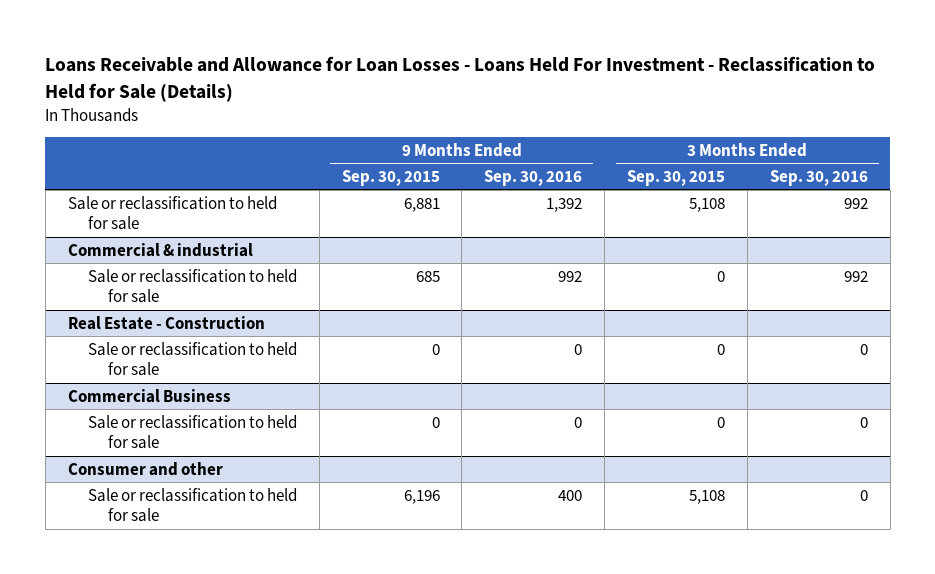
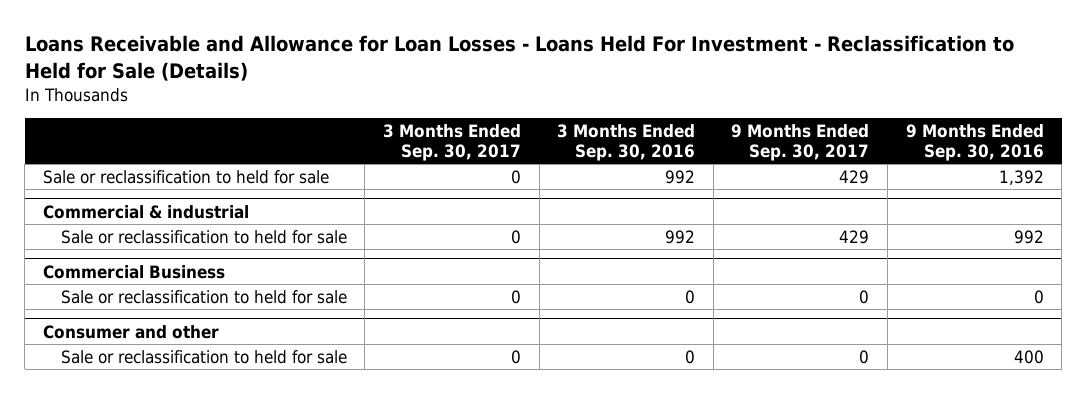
- | 9 Months Ended Sep. 30, 2015 | 9 Months Ended Sep. 30, 2016 | 3 Months Ended Sep. 30, 2015 | 3 Months Ended Sep. 30, 2016
+ | 3 Months Ended Sep. 30, 2017 | 3 Months Ended Sep. 30, 2016 | 9 Months Ended Sep. 30, 2017 | 9 Months Ended Sep. 30, 2016
- Real Estate - Construction
- Sale or reclassification to held for sale | 0 | 0 | 0 | 0

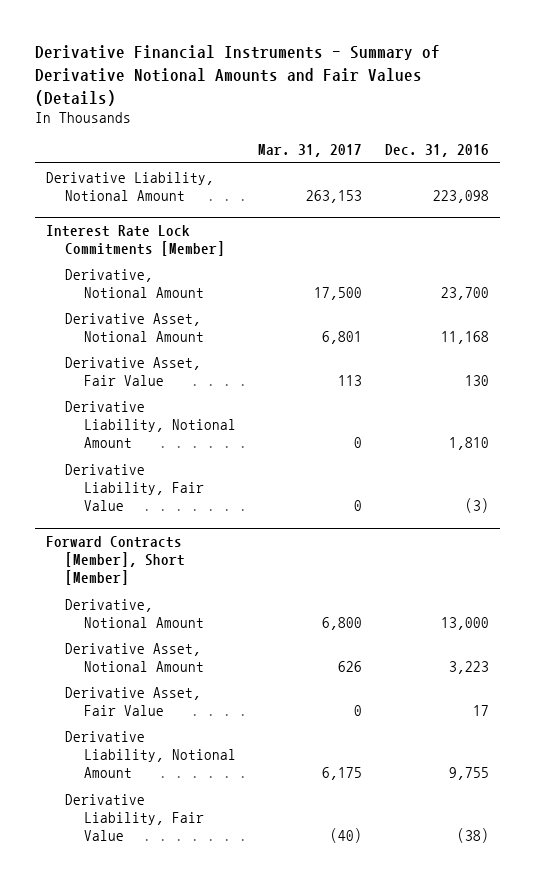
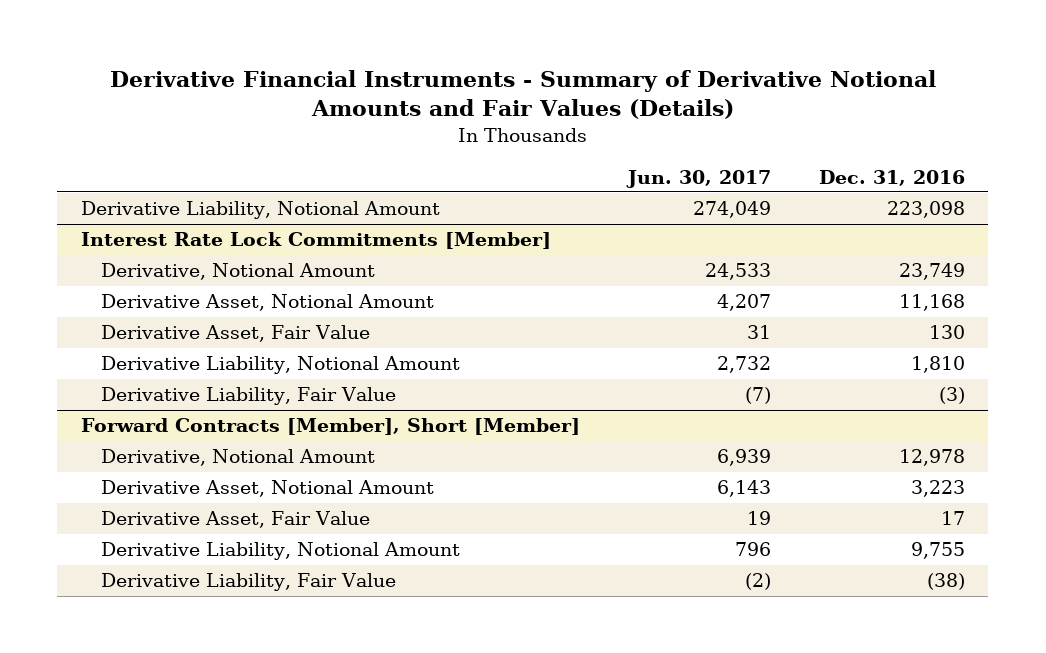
- | Mar. 31, 2017 | Dec. 31, 2016
+ | Jun. 30, 2017 | Dec. 31, 2016
@ Interest Rate Lock Commitments [Member]
- Derivative, Notional Amount | 17,500 | 23,700
+ Derivative, Notional Amount | 24,533 | 23,749
@ Forward Contracts [Member], Short [Member]
- Derivative, Notional Amount | 6,800 | 13,000
+ Derivative, Notional Amount | 6,939 | 12,978

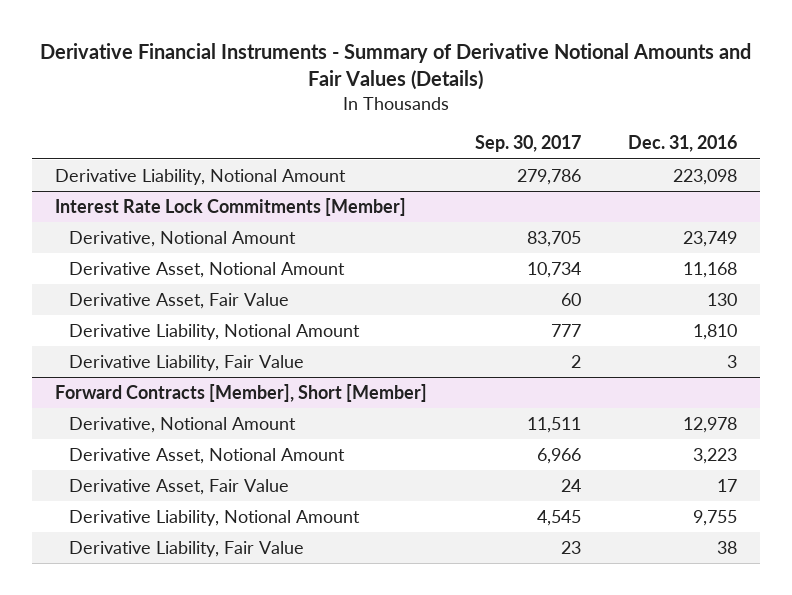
- | Jun. 30, 2017 | Dec. 31, 2016
+ | Sep. 30, 2017 | Dec. 31, 2016
@ Interest Rate Lock Commitments [Member]
- Derivative Liability, Fair Value | (7) | (3)
+ Derivative Liability, Fair Value | 2 | 3
@ Forward Contracts [Member], Short [Member]
- Derivative Liability, Fair Value | (2) | (38)
+ Derivative Liability, Fair Value | 23 | 38

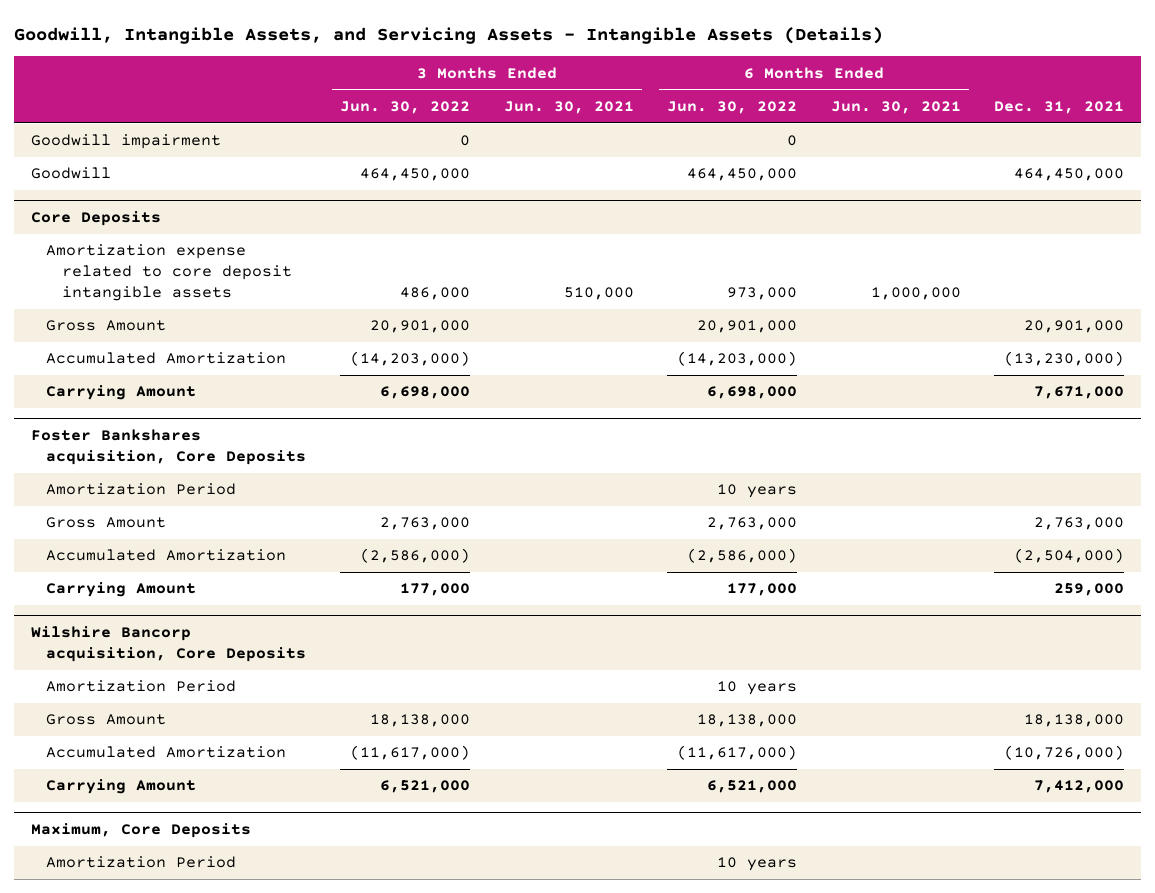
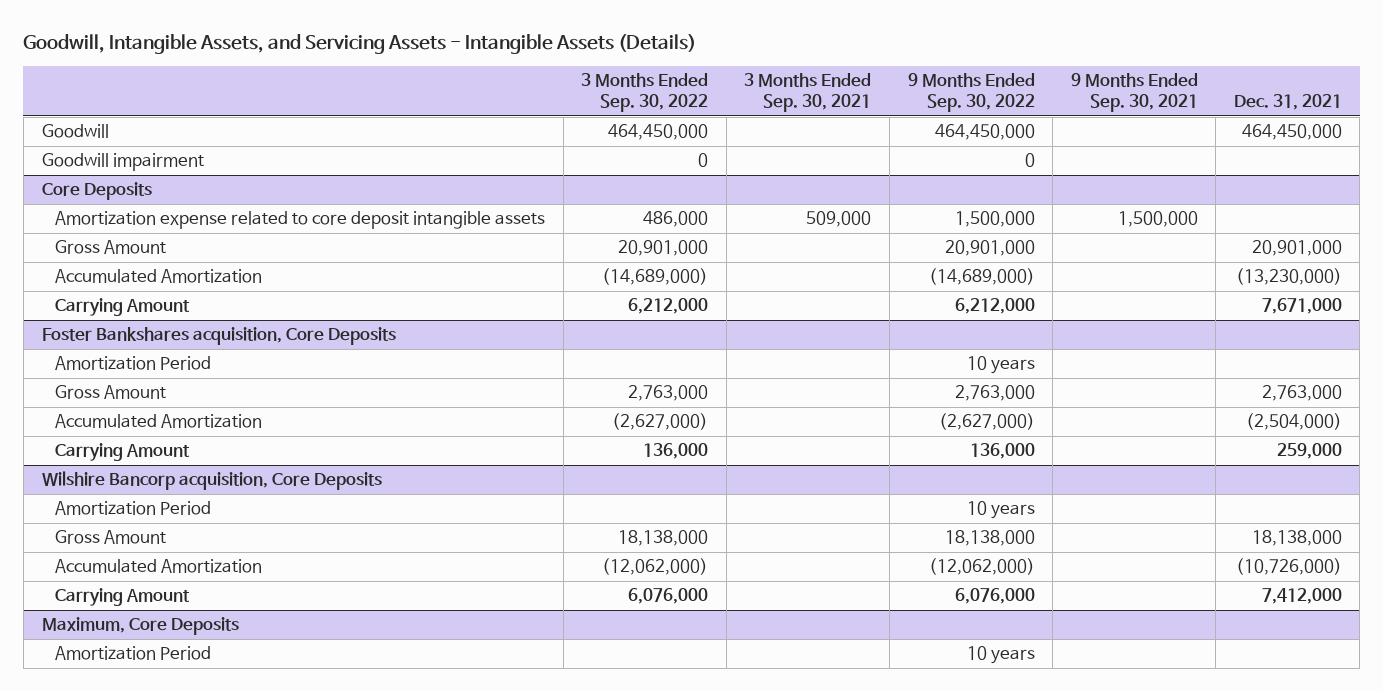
- | 3 Months Ended Jun. 30, 2022 | 3 Months Ended Jun. 30, 2021 | 6 Months Ended Jun. 30, 2022 | 6 Months Ended Jun. 30, 2021 | Dec. 31, 2021
+ | 3 Months Ended Sep. 30, 2022 | 3 Months Ended Sep. 30, 2021 | 9 Months Ended Sep. 30, 2022 | 9 Months Ended Sep. 30, 2021 | Dec. 31, 2021
moved down: Goodwill impairment | 0 | | 0 | |

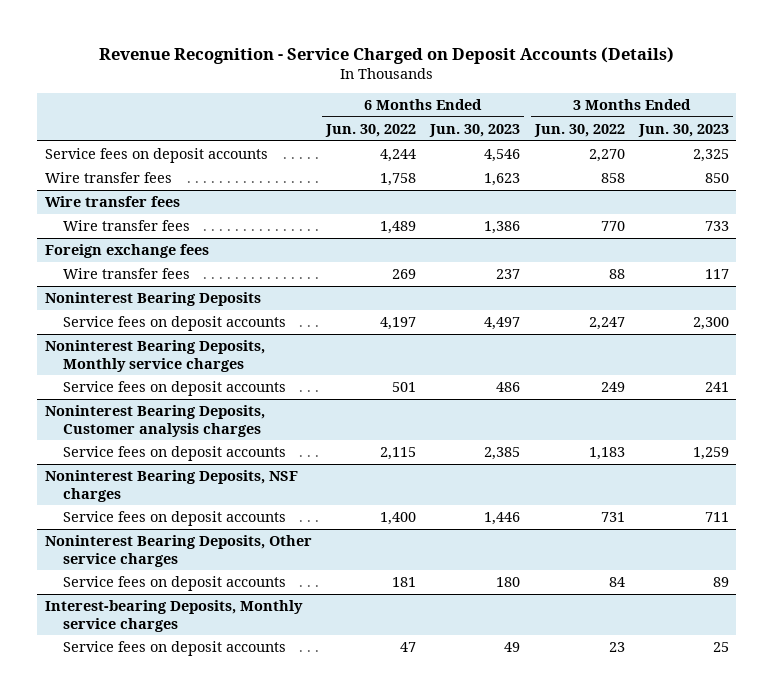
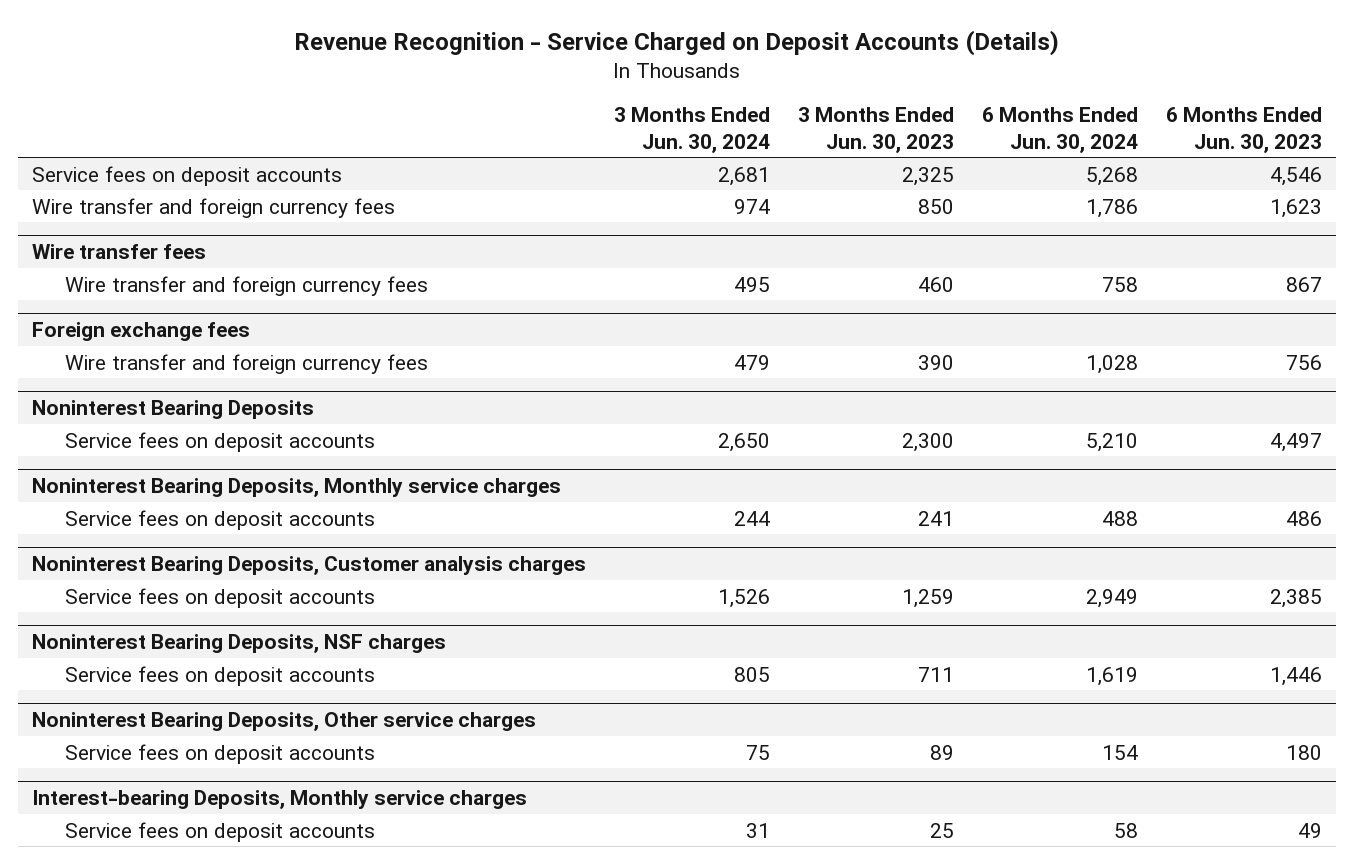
- | 6 Months Ended Jun. 30, 2022 | 6 Months Ended Jun. 30, 2023 | 3 Months Ended Jun. 30, 2022 | 3 Months Ended Jun. 30, 2023
+ | 3 Months Ended Jun. 30, 2024 | 3 Months Ended Jun. 30, 2023 | 6 Months Ended Jun. 30, 2024 | 6 Months Ended Jun. 30, 2023
- Wire transfer fees | 1,758 | 1,623 | 858 | 850
+ Wire transfer and foreign currency fees | 974 | 850 | 1,786 | 1,623
@ Wire transfer fees
- Wire transfer fees | 1,489 | 1,386 | 770 | 733
+ Wire transfer and foreign currency fees | 495 | 460 | 758 | 867
@ Foreign exchange fees
- Wire transfer fees | 269 | 237 | 88 | 117
+ Wire transfer and foreign currency fees | 479 | 390 | 1,028 | 756

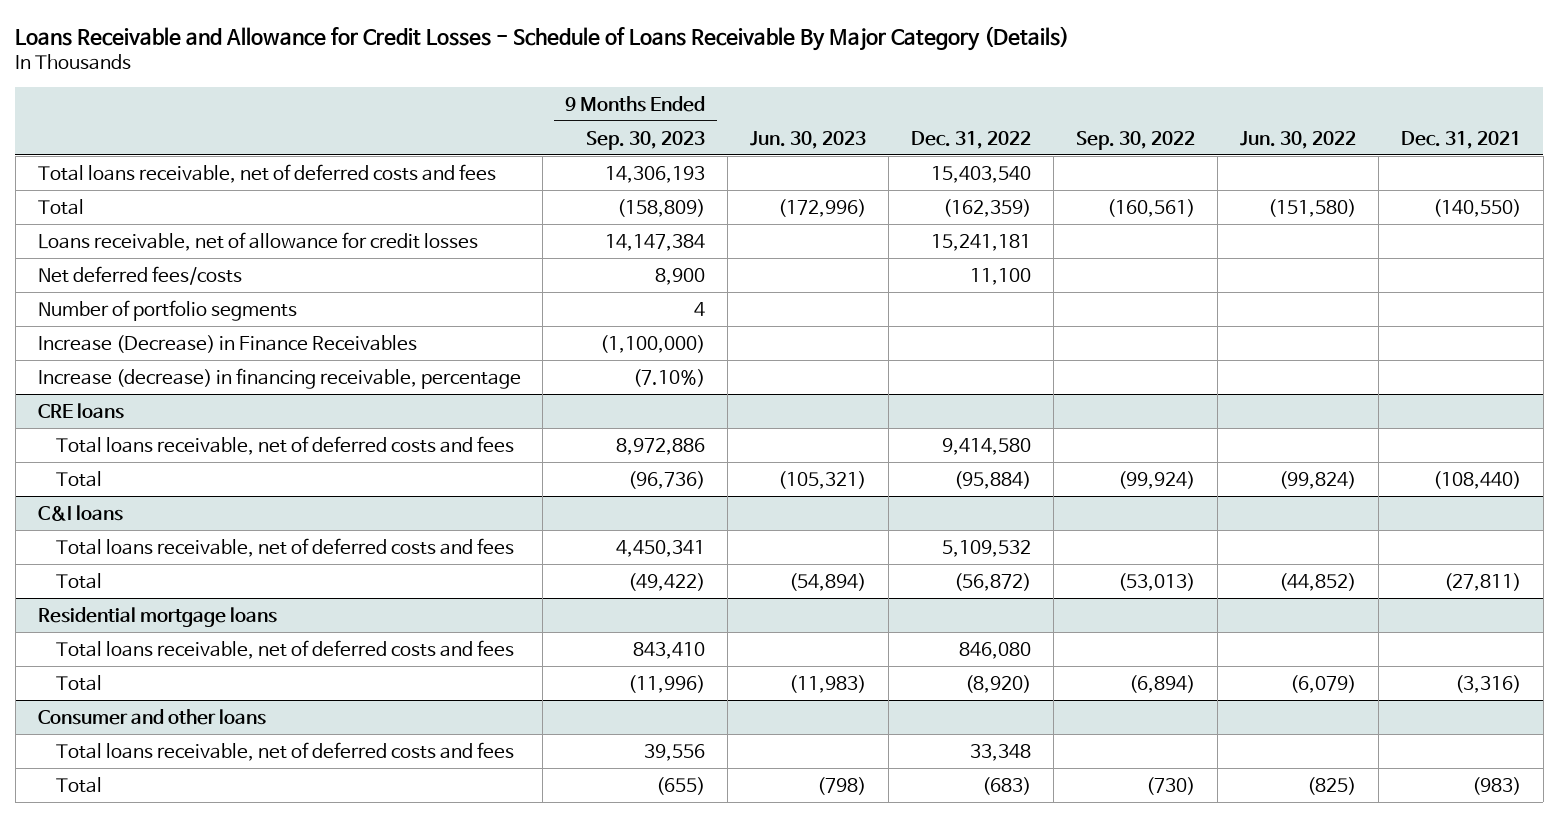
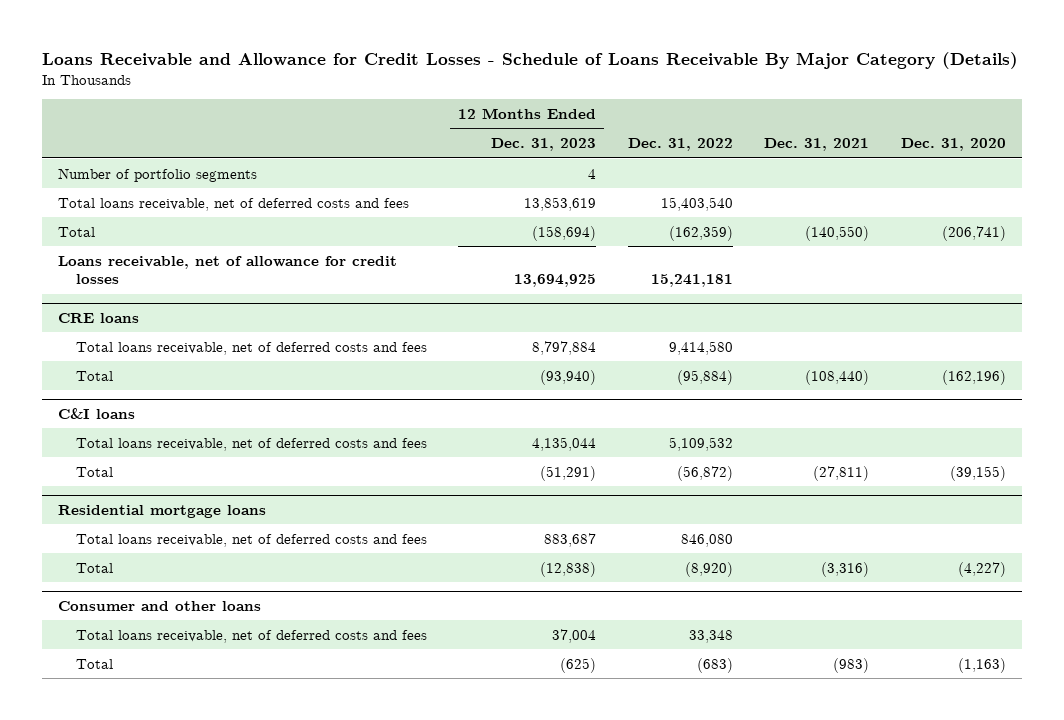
- | 9 Months Ended Sep. 30, 2023 | Jun. 30, 2023 | Dec. 31, 2022 | Sep. 30, 2022 | Jun. 30, 2022 | Dec. 31, 2021
+ | 12 Months Ended Dec. 31, 2023 | Dec. 31, 2022 | Dec. 31, 2021 | Dec. 31, 2020
moved up: Number of portfolio segments | 4 | | |
- Net deferred fees/costs | 8,900 | | 11,100 | | |
- Increase (Decrease) in Finance Receivables | (1,100,000) | | | | |
- Increase (decrease) in financing receivable, percentage | (7.10%) | | | | |

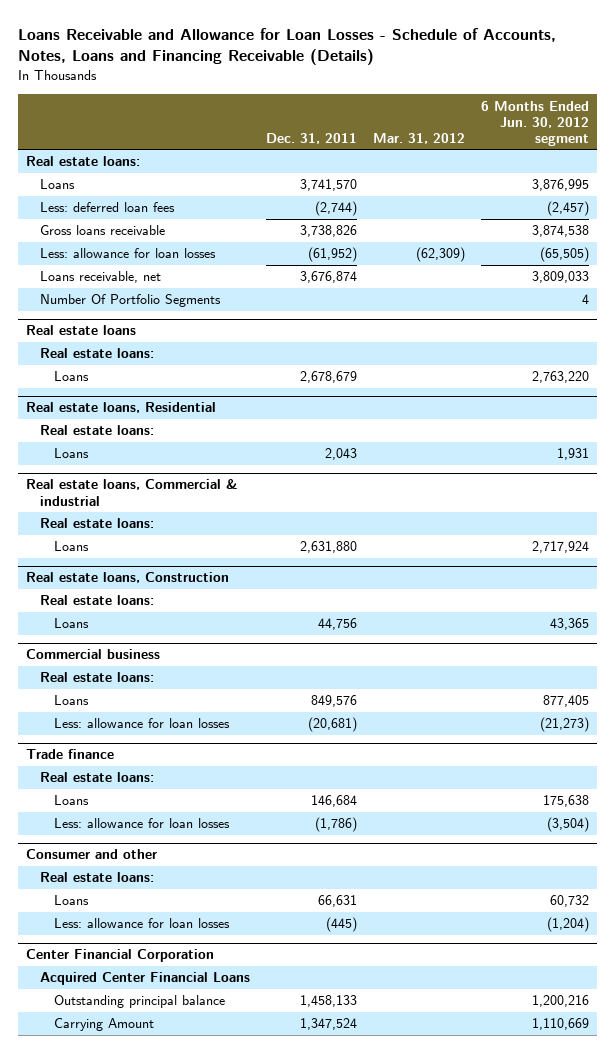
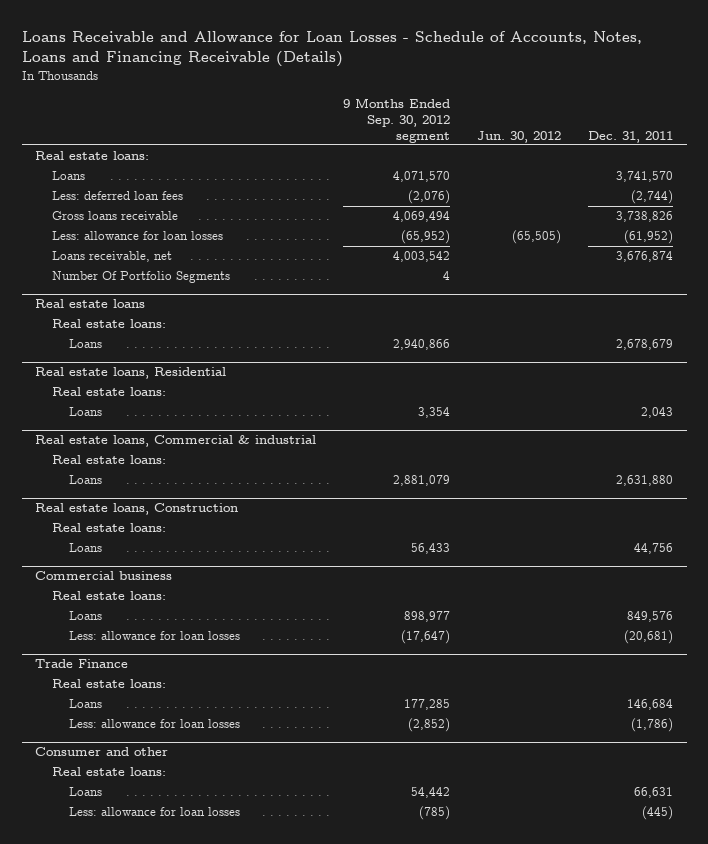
- | Dec. 31, 2011 | Mar. 31, 2012 | 6 Months Ended Jun. 30, 2012 segment
+ | 9 Months Ended Sep. 30, 2012 segment | Jun. 30, 2012 | Dec. 31, 2011
- Trade finance
+ Trade Finance
- Center Financial Corporation
- Acquired Center Financial Loans
- Outstanding principal balance | 1,458,133 | | 1,200,216
- Carrying Amount | 1,347,524 | | 1,110,669

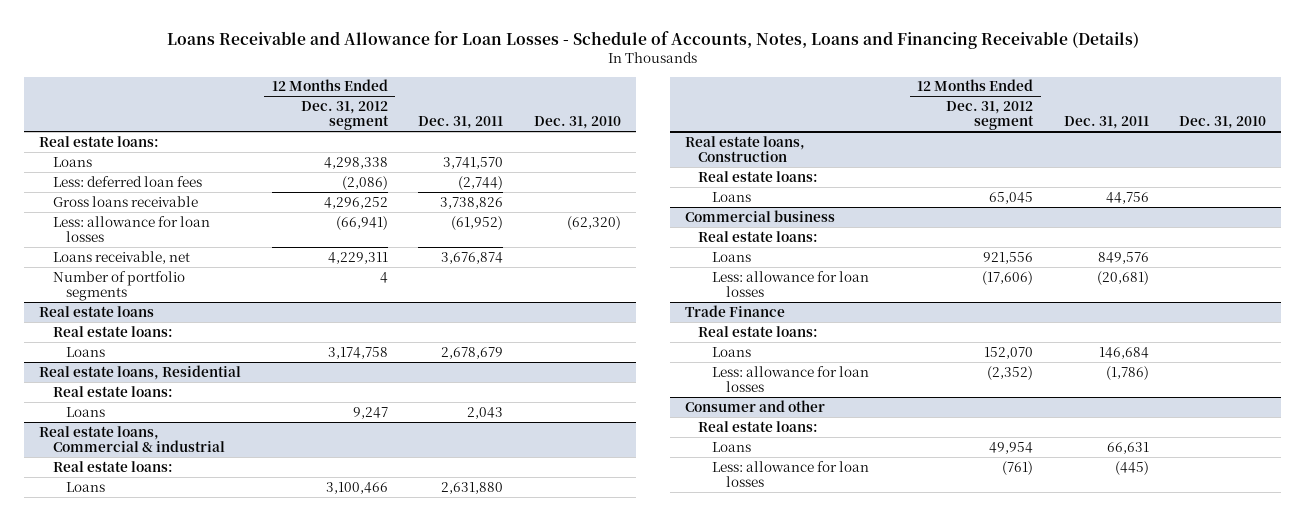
- | 9 Months Ended Sep. 30, 2012 segment | Jun. 30, 2012 | Dec. 31, 2011
+ | 12 Months Ended Dec. 31, 2012 segment | Dec. 31, 2011 | Dec. 31, 2010
- Number Of Portfolio Segments | 4 | |
+ Number of portfolio segments | 4 | |

